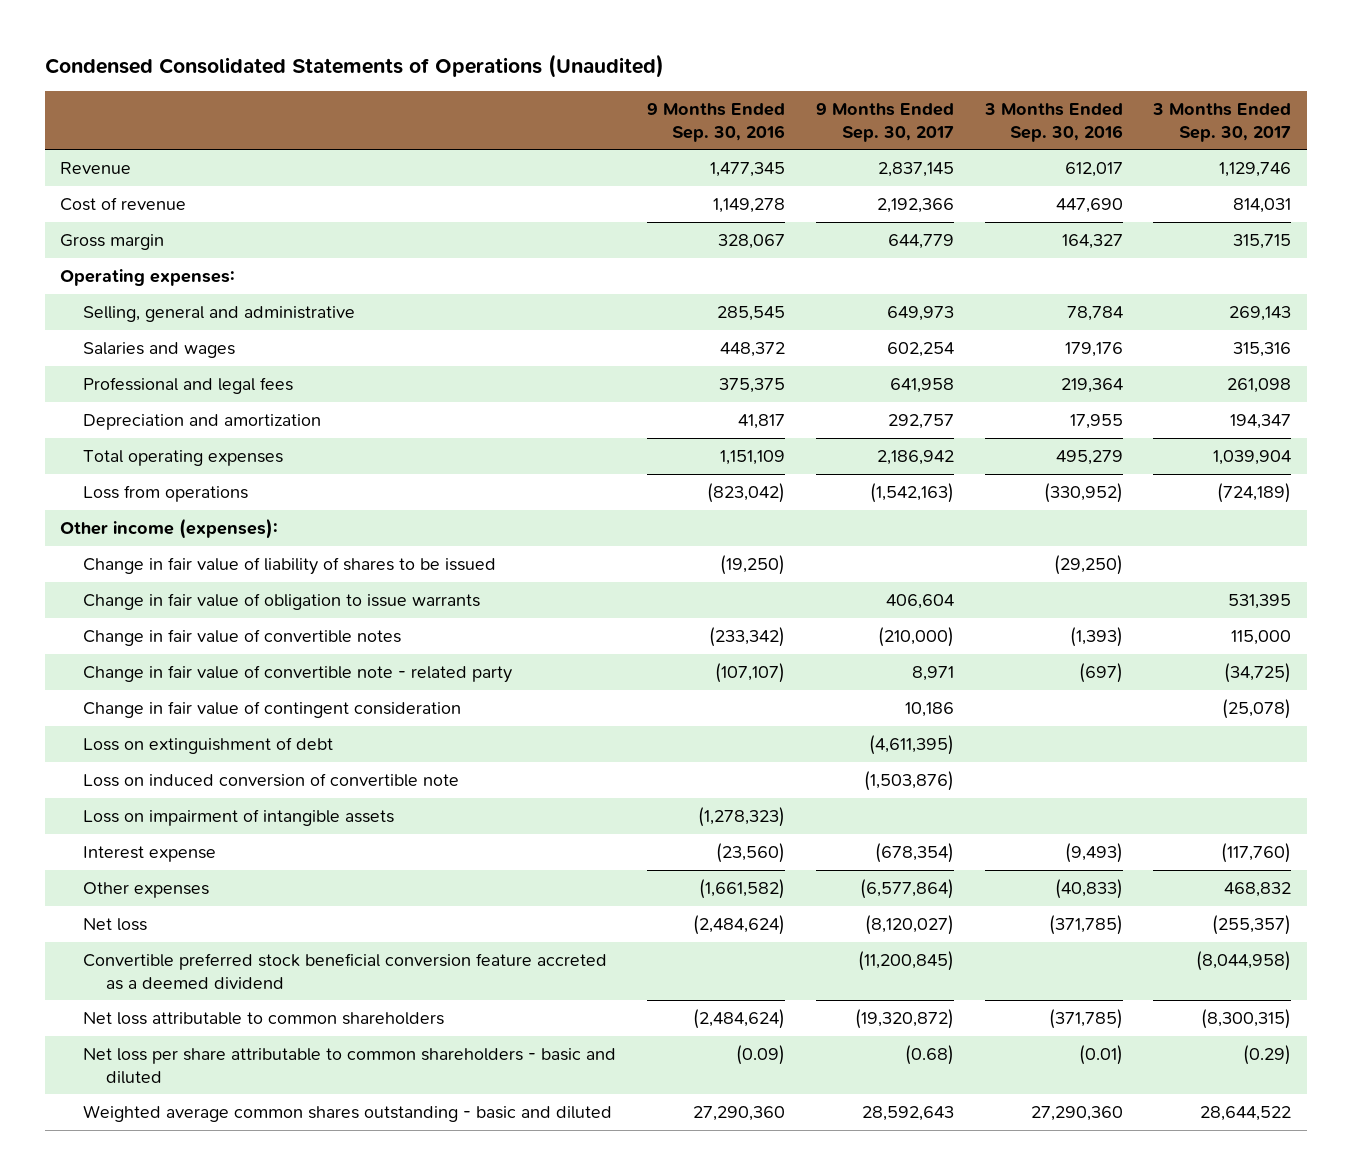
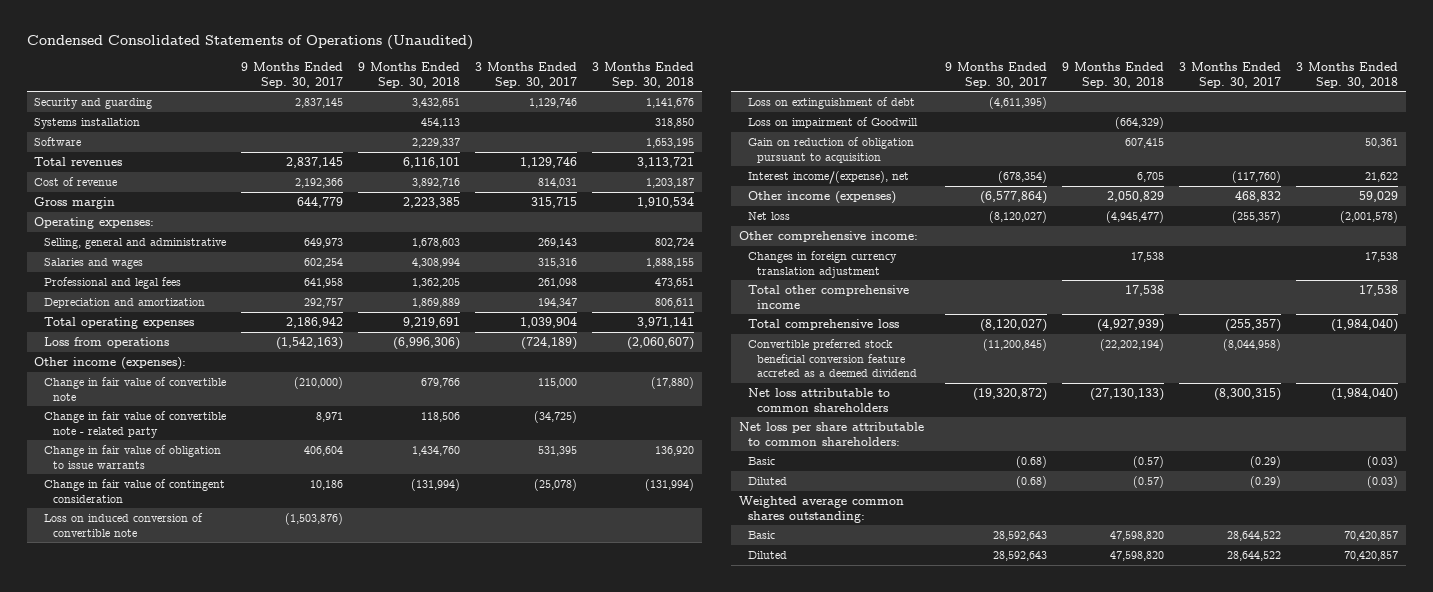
- | 9 Months Ended Sep. 30, 2016 | 9 Months Ended Sep. 30, 2017 | 3 Months Ended Sep. 30, 2016 | 3 Months Ended Sep. 30, 2017
+ | 9 Months Ended Sep. 30, 2017 | 9 Months Ended Sep. 30, 2018 | 3 Months Ended Sep. 30, 2017 | 3 Months Ended Sep. 30, 2018
- Revenue | 1,477,345 | 2,837,145 | 612,017 | 1,129,746
+ Security and guarding | 2,837,145 | 3,432,651 | 1,129,746 | 1,141,676
+ Systems installation | | 454,113 | | 318,850
+ Software | | 2,229,337 | | 1,653,195
+ Total revenues | 2,837,145 | 6,116,101 | 1,129,746 | 3,113,721
- Change in fair value of liability of shares to be issued | (19,250) | | (29,250) |
- Change in fair value of convertible notes | (233,342) | (210,000) | (1,393) | 115,000
+ Change in fair value of convertible note | (210,000) | 679,766 | 115,000 | (17,880)
moved down: Change in fair value of obligation to issue warrants | 406,604 | 1,434,760 | 531,395 | 136,920
- Loss on impairment of intangible assets | (1,278,323) | | |
- Interest expense | (23,560) | (678,354) | (9,493) | (117,760)
- Other expenses | (1,661,582) | (6,577,864) | (40,833) | 468,832
moved down: Loss on extinguishment of debt | (4,611,395) | | |
+ Loss on impairment of Goodwill | | (664,329) | |
+ Gain on reduction of obligation pursuant to acquisition | | 607,415 | | 50,361
+ Interest income/(expense), net | (678,354) | 6,705 | (117,760) | 21,622
+ Other income (expenses) | (6,577,864) | 2,050,829 | 468,832 | 59,029
+ Other comprehensive income:
+ Changes in foreign currency translation adjustment | | 17,538 | | 17,538
+ Total other comprehensive income | | 17,538 | | 17,538
+ Total comprehensive loss | (8,120,027) | (4,927,939) | (255,357) | (1,984,040)
- Net loss per share attributable to common shareholders - basic and diluted | (0.09) | (0.68) | (0.01) | (0.29)
- Weighted average common shares outstanding - basic and diluted | 27,290,360 | 28,592,643 | 27,290,360 | 28,644,522
+ Net loss per share attributable to common shareholders:
+ Basic | (0.68) | (0.57) | (0.29) | (0.03)
+ Diluted | (0.68) | (0.57) | (0.29) | (0.03)
+ Weighted average common shares outstanding:
+ Basic | 28,592,643 | 47,598,820 | 28,644,522 | 70,420,857
+ Diluted | 28,592,643 | 47,598,820 | 28,644,522 | 70,420,857

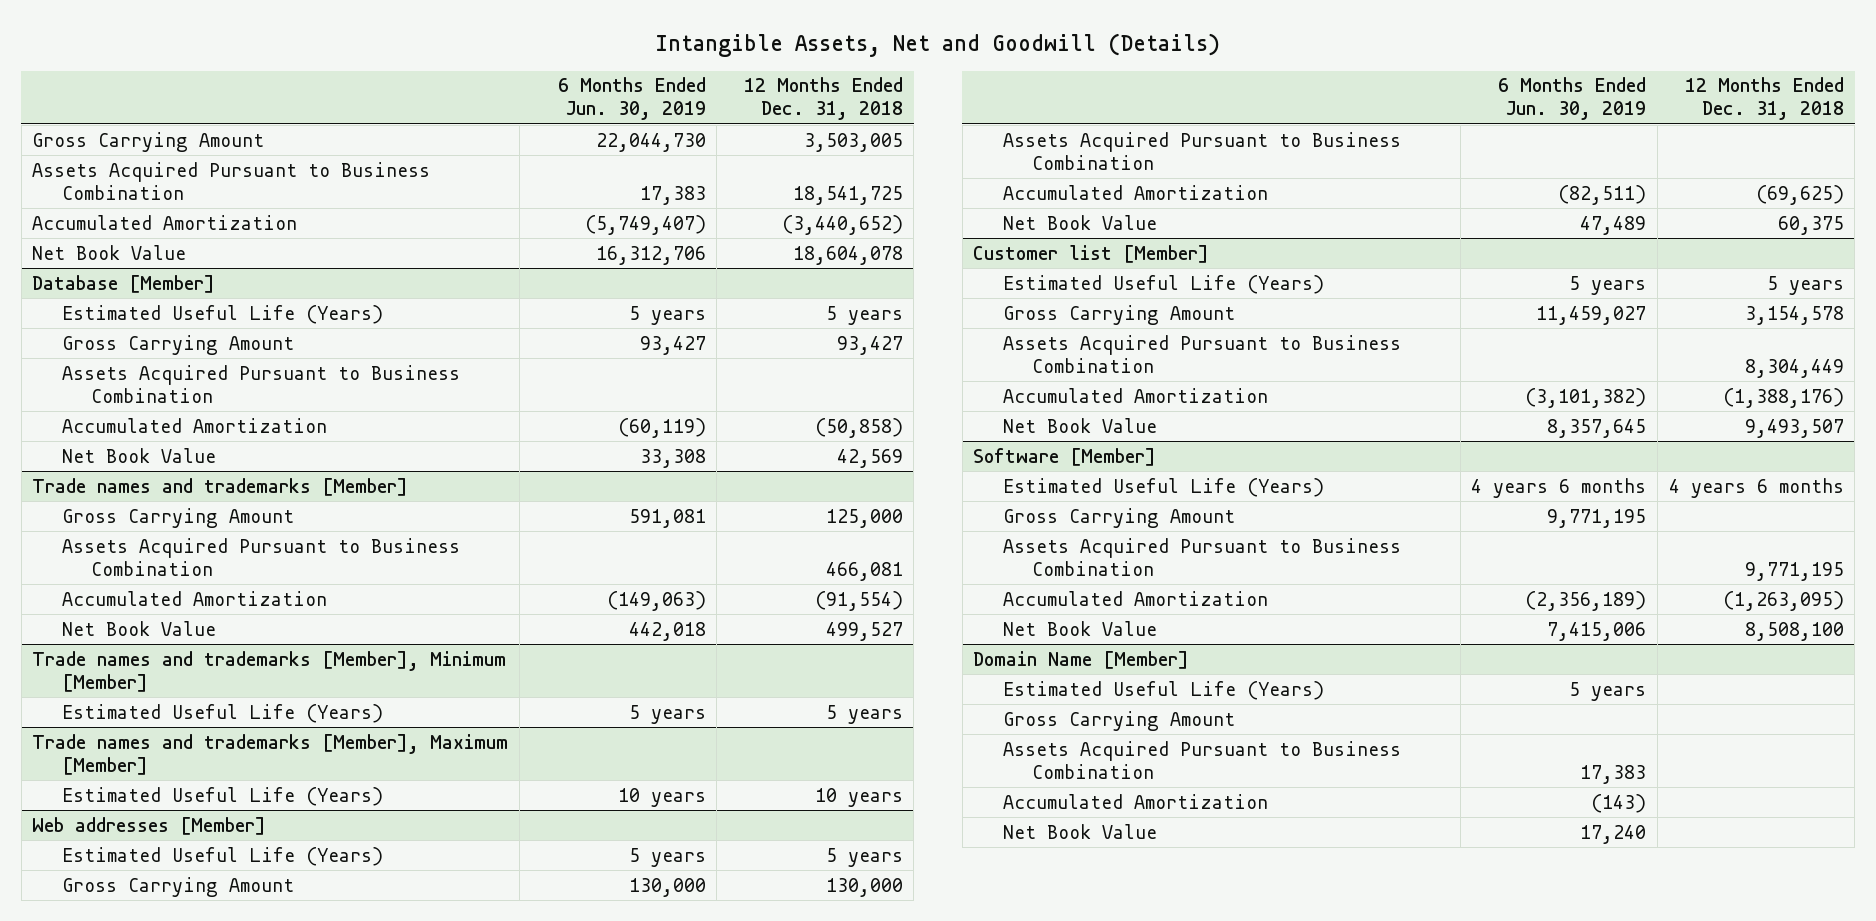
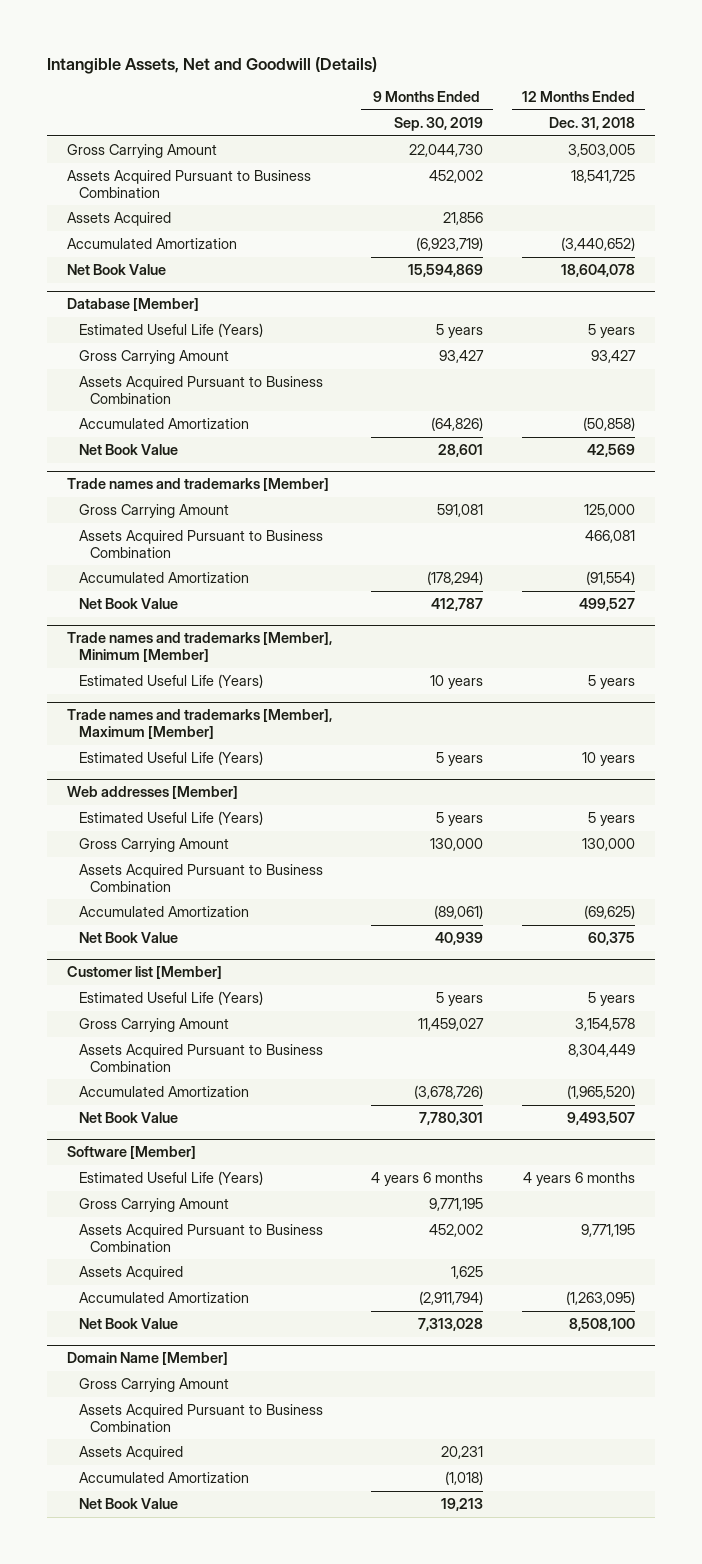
- | 6 Months Ended Jun. 30, 2019 | 12 Months Ended Dec. 31, 2018
+ | 9 Months Ended Sep. 30, 2019 | 12 Months Ended Dec. 31, 2018
+ Assets Acquired | 21,856 |
@ Customer list [Member]
- Accumulated Amortization | (3,101,382) | (1,388,176)
+ Accumulated Amortization | (3,678,726) | (1,965,520)
@ Software [Member]
+ Assets Acquired | 1,625 |
@ Domain Name [Member]
- Estimated Useful Life (Years) | 5 years |
+ Assets Acquired | 20,231 |

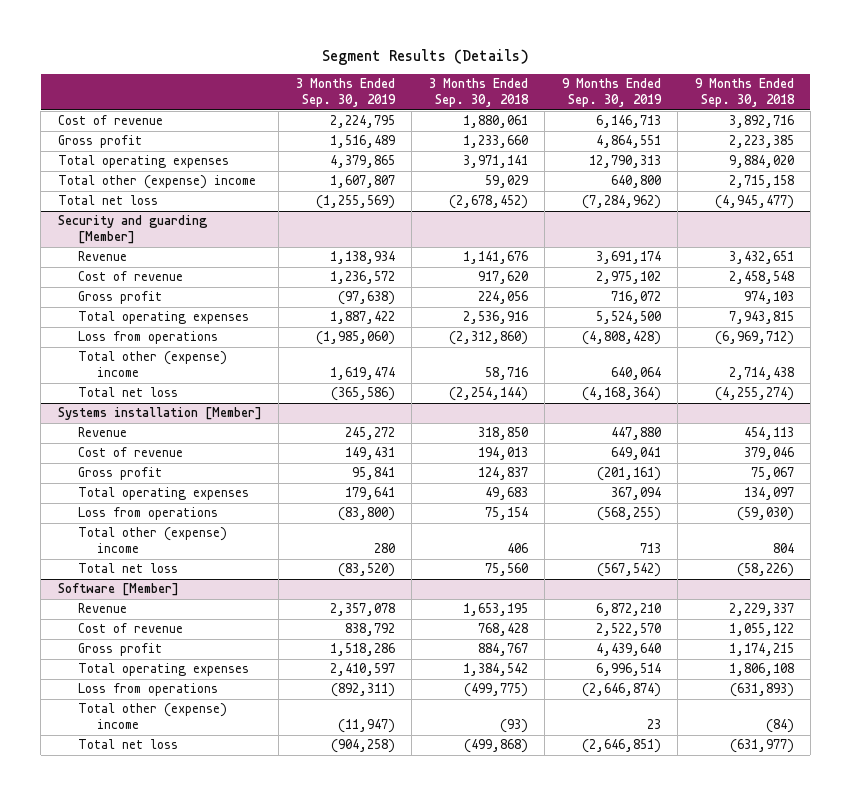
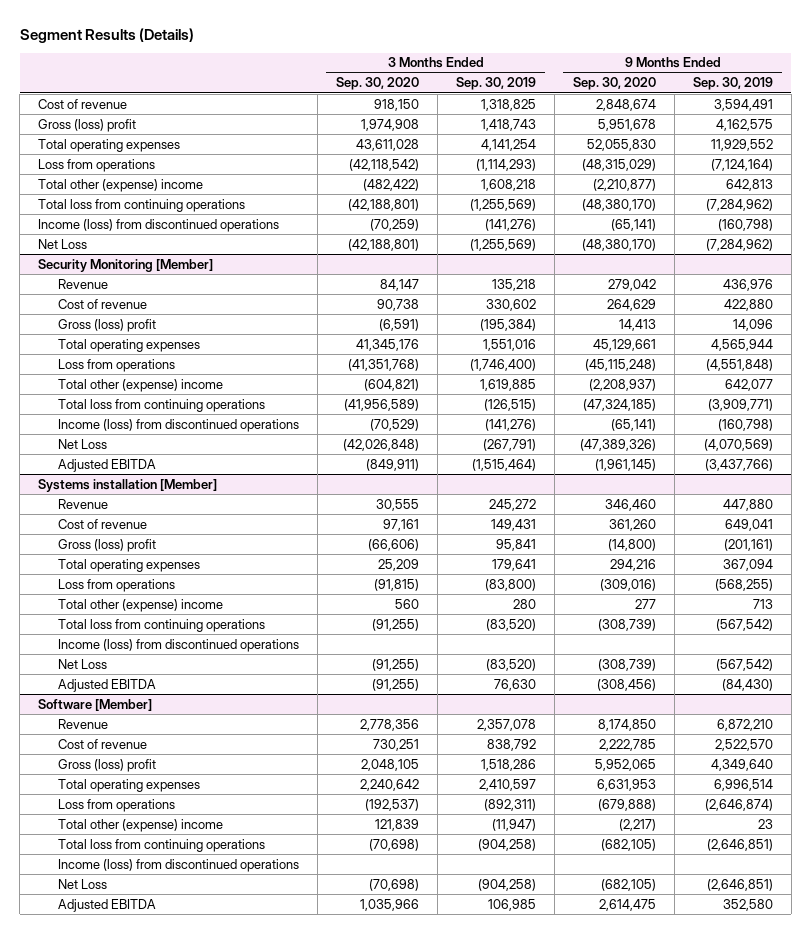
- | 3 Months Ended Sep. 30, 2019 | 3 Months Ended Sep. 30, 2018 | 9 Months Ended Sep. 30, 2019 | 9 Months Ended Sep. 30, 2018
+ | 3 Months Ended Sep. 30, 2020 | 3 Months Ended Sep. 30, 2019 | 9 Months Ended Sep. 30, 2020 | 9 Months Ended Sep. 30, 2019
- Cost of revenue | 2,224,795 | 1,880,061 | 6,146,713 | 3,892,716
- Gross profit | 1,516,489 | 1,233,660 | 4,864,551 | 2,223,385
- Total operating expenses | 4,379,865 | 3,971,141 | 12,790,313 | 9,884,020
- Total other (expense) income | 1,607,807 | 59,029 | 640,800 | 2,715,158
- Total net loss | (1,255,569) | (2,678,452) | (7,284,962) | (4,945,477)
- Security and guarding [Member]
- Revenue | 1,138,934 | 1,141,676 | 3,691,174 | 3,432,651
- Cost of revenue | 1,236,572 | 917,620 | 2,975,102 | 2,458,548
- Gross profit | (97,638) | 224,056 | 716,072 | 974,103
- Total operating expenses | 1,887,422 | 2,536,916 | 5,524,500 | 7,943,815
- Loss from operations | (1,985,060) | (2,312,860) | (4,808,428) | (6,969,712)
- Total other (expense) income | 1,619,474 | 58,716 | 640,064 | 2,714,438
- Total net loss | (365,586) | (2,254,144) | (4,168,364) | (4,255,274)
+ Cost of revenue | 918,150 | 1,318,825 | 2,848,674 | 3,594,491
+ Gross (loss) profit | 1,974,908 | 1,418,743 | 5,951,678 | 4,162,575
+ Total operating expenses | 43,611,028 | 4,141,254 | 52,055,830 | 11,929,552
+ Loss from operations | (42,118,542) | (1,114,293) | (48,315,029) | (7,124,164)
+ Total other (expense) income | (482,422) | 1,608,218 | (2,210,877) | 642,813
+ Total loss from continuing operations | (42,188,801) | (1,255,569) | (48,380,170) | (7,284,962)
+ Income (loss) from discontinued operations | (70,259) | (141,276) | (65,141) | (160,798)
+ Net Loss | (42,188,801) | (1,255,569) | (48,380,170) | (7,284,962)
+ Security Monitoring [Member]
+ Revenue | 84,147 | 135,218 | 279,042 | 436,976
+ Cost of revenue | 90,738 | 330,602 | 264,629 | 422,880
+ Gross (loss) profit | (6,591) | (195,384) | 14,413 | 14,096
+ Total operating expenses | 41,345,176 | 1,551,016 | 45,129,661 | 4,565,944
+ Loss from operations | (41,351,768) | (1,746,400) | (45,115,248) | (4,551,848)
+ Total other (expense) income | (604,821) | 1,619,885 | (2,208,937) | 642,077
+ Total loss from continuing operations | (41,956,589) | (126,515) | (47,324,185) | (3,909,771)
+ Income (loss) from discontinued operations | (70,529) | (141,276) | (65,141) | (160,798)
+ Net Loss | (42,026,848) | (267,791) | (47,389,326) | (4,070,569)
+ Adjusted EBITDA | (849,911) | (1,515,464) | (1,961,145) | (3,437,766)
@ Systems installation [Member]
- Gross profit | 95,841 | 124,837 | (201,161) | 75,067
+ Gross (loss) profit | (66,606) | 95,841 | (14,800) | (201,161)
- Total net loss | (83,520) | 75,560 | (567,542) | (58,226)
+ Total loss from continuing operations | (91,255) | (83,520) | (308,739) | (567,542)
+ Income (loss) from discontinued operations
+ Net Loss | (91,255) | (83,520) | (308,739) | (567,542)
+ Adjusted EBITDA | (91,255) | 76,630 | (308,456) | (84,430)
@ Software [Member]
- Gross profit | 1,518,286 | 884,767 | 4,439,640 | 1,174,215
+ Gross (loss) profit | 2,048,105 | 1,518,286 | 5,952,065 | 4,349,640
- Total net loss | (904,258) | (499,868) | (2,646,851) | (631,977)
+ Total loss from continuing operations | (70,698) | (904,258) | (682,105) | (2,646,851)
+ Income (loss) from discontinued operations
+ Net Loss | (70,698) | (904,258) | (682,105) | (2,646,851)
+ Adjusted EBITDA | 1,035,966 | 106,985 | 2,614,475 | 352,580

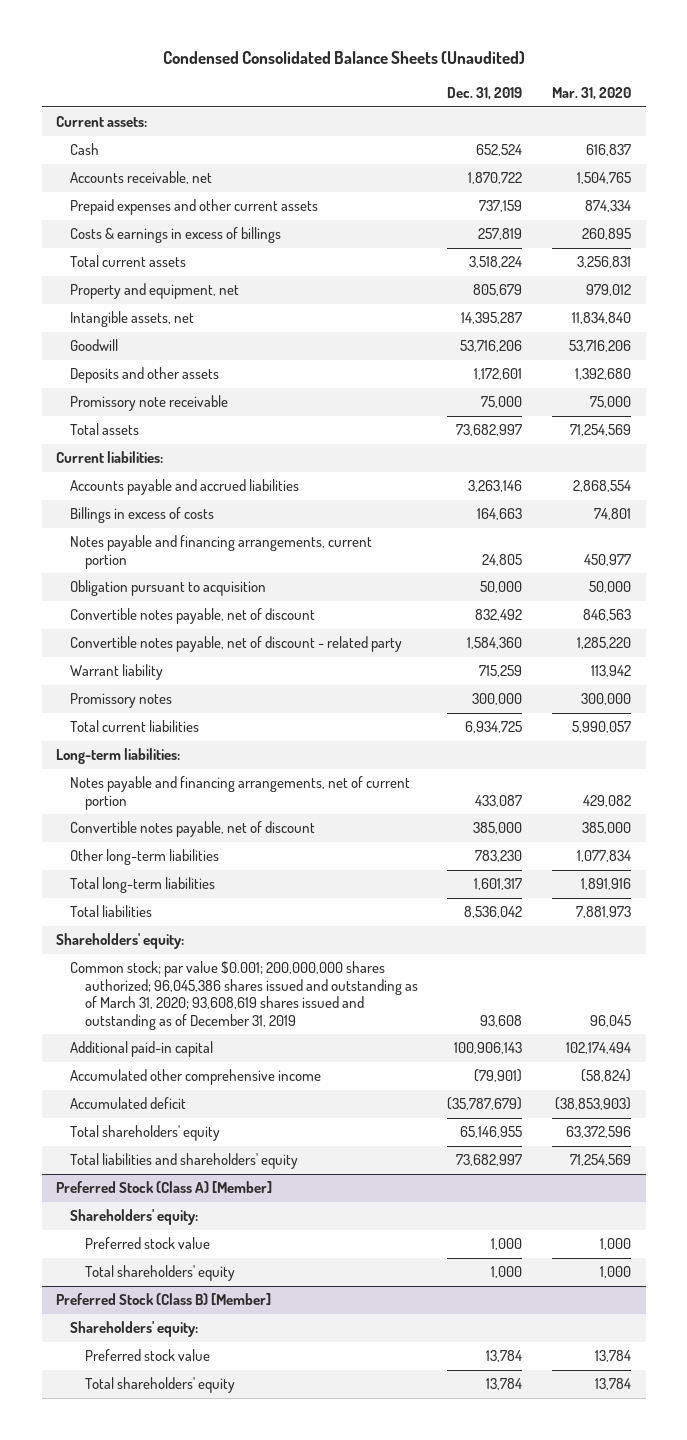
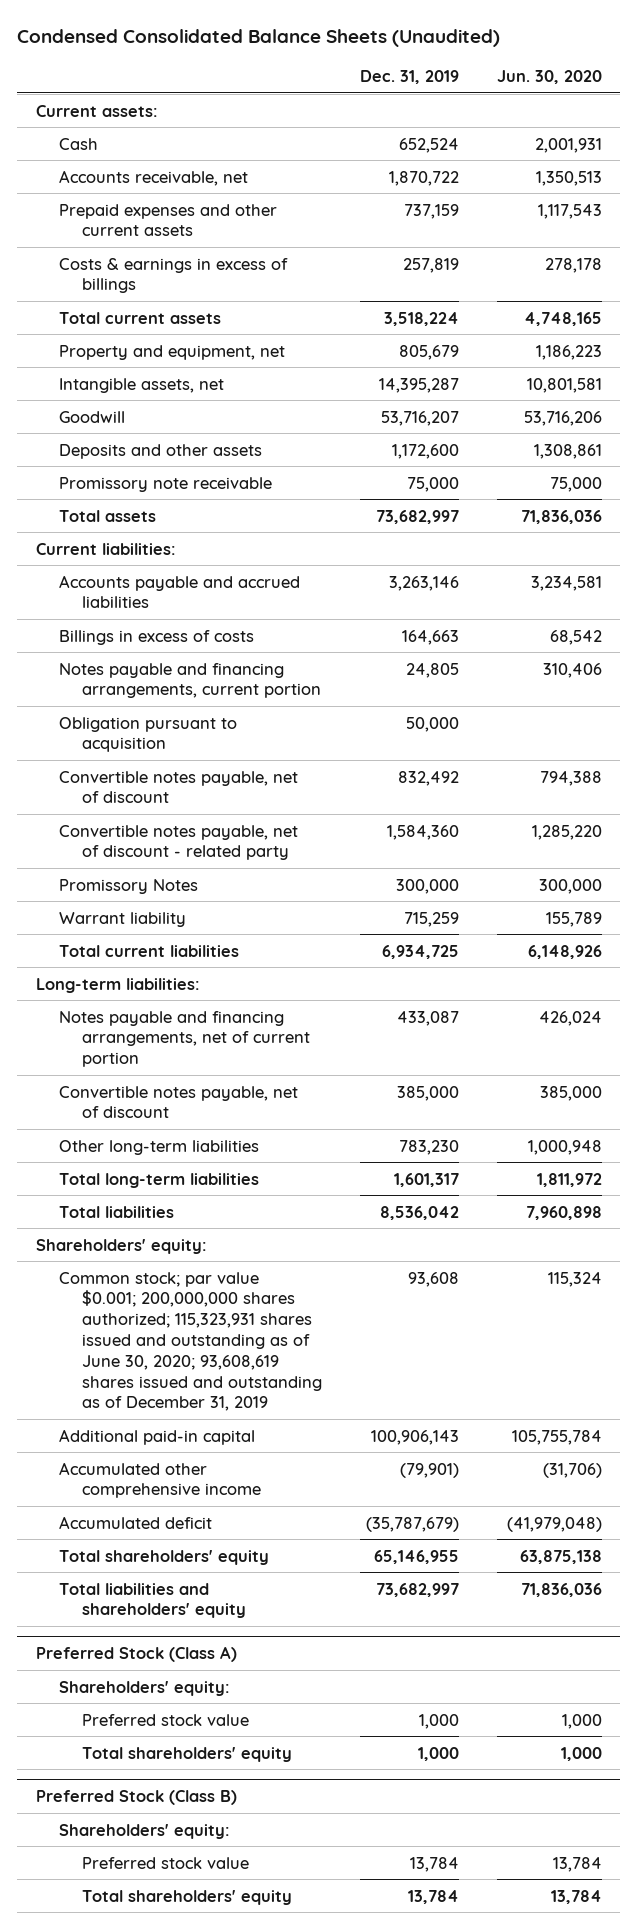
- | Dec. 31, 2019 | Mar. 31, 2020
+ | Dec. 31, 2019 | Jun. 30, 2020
- Goodwill | 53,716,206 | 53,716,206
- Deposits and other assets | 1,172,601 | 1,392,680
+ Goodwill | 53,716,207 | 53,716,206
+ Deposits and other assets | 1,172,600 | 1,308,861
+ Promissory Notes | 300,000 | 300,000
- Promissory notes | 300,000 | 300,000
- Common stock; par value $0.001; 200,000,000 shares authorized; 96,045,386 shares issued and outstanding as of March 31, 2020; 93,608,619 shares issued and outstanding as of December 31, 2019 | 93,608 | 96,045
+ Common stock; par value $0.001; 200,000,000 shares authorized; 115,323,931 shares issued and outstanding as of June 30, 2020; 93,608,619 shares issued and outstanding as of December 31, 2019 | 93,608 | 115,324
- Preferred Stock (Class A) [Member]
+ Preferred Stock (Class A)
- Preferred Stock (Class B) [Member]
+ Preferred Stock (Class B)

